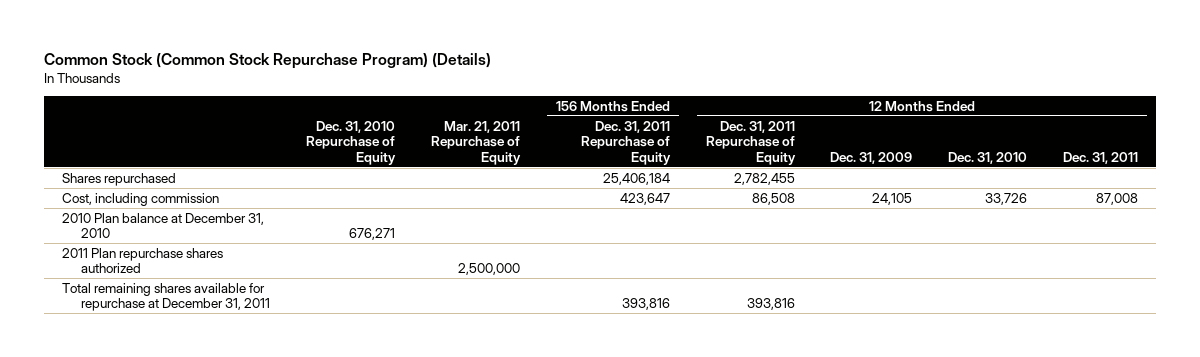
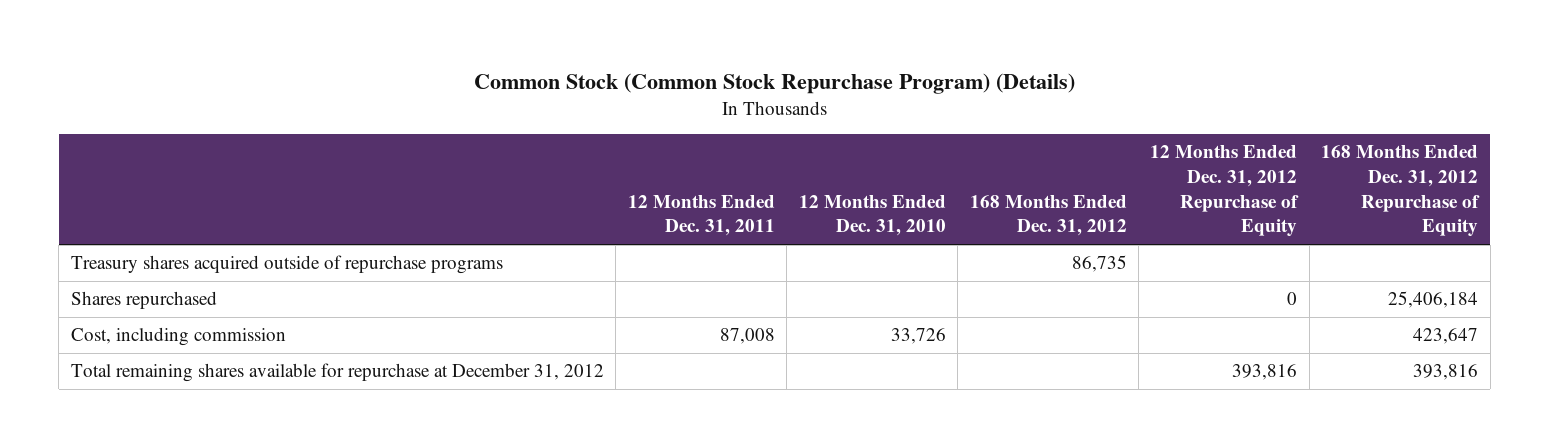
- | Dec. 31, 2010 Repurchase of Equity | Mar. 21, 2011 Repurchase of Equity | 156 Months Ended Dec. 31, 2011 Repurchase of Equity | 12 Months Ended Dec. 31, 2011 Repurchase of Equity | 12 Months Ended Dec. 31, 2009 | 12 Months Ended Dec. 31, 2010 | 12 Months Ended Dec. 31, 2011
+ | 12 Months Ended Dec. 31, 2011 | 12 Months Ended Dec. 31, 2010 | 168 Months Ended Dec. 31, 2012 | 12 Months Ended Dec. 31, 2012 Repurchase of Equity | 168 Months Ended Dec. 31, 2012 Repurchase of Equity
+ Treasury shares acquired outside of repurchase programs | | | 86,735 | |
- 2010 Plan balance at December 31, 2010 | 676,271 | | | | | |
- 2011 Plan repurchase shares authorized | | 2,500,000 | | | | |
- Total remaining shares available for repurchase at December 31, 2011 | | | 393,816 | 393,816 | | |
+ Total remaining shares available for repurchase at December 31, 2012 | | | | 393,816 | 393,816

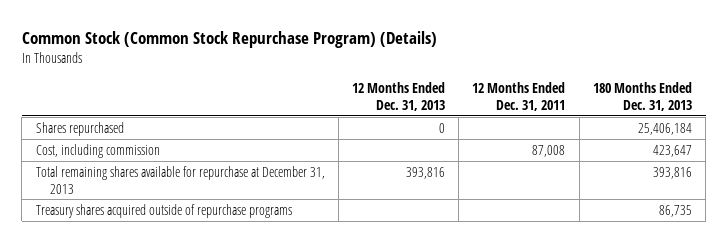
- | 12 Months Ended Dec. 31, 2011 | 12 Months Ended Dec. 31, 2010 | 168 Months Ended Dec. 31, 2012 | 12 Months Ended Dec. 31, 2012 Repurchase of Equity | 168 Months Ended Dec. 31, 2012 Repurchase of Equity
+ | 12 Months Ended Dec. 31, 2013 | 12 Months Ended Dec. 31, 2011 | 180 Months Ended Dec. 31, 2013
- Total remaining shares available for repurchase at December 31, 2012 | | | | 393,816 | 393,816
+ Total remaining shares available for repurchase at December 31, 2013 | 393,816 | | 393,816
moved down: Treasury shares acquired outside of repurchase programs | | | 86,735

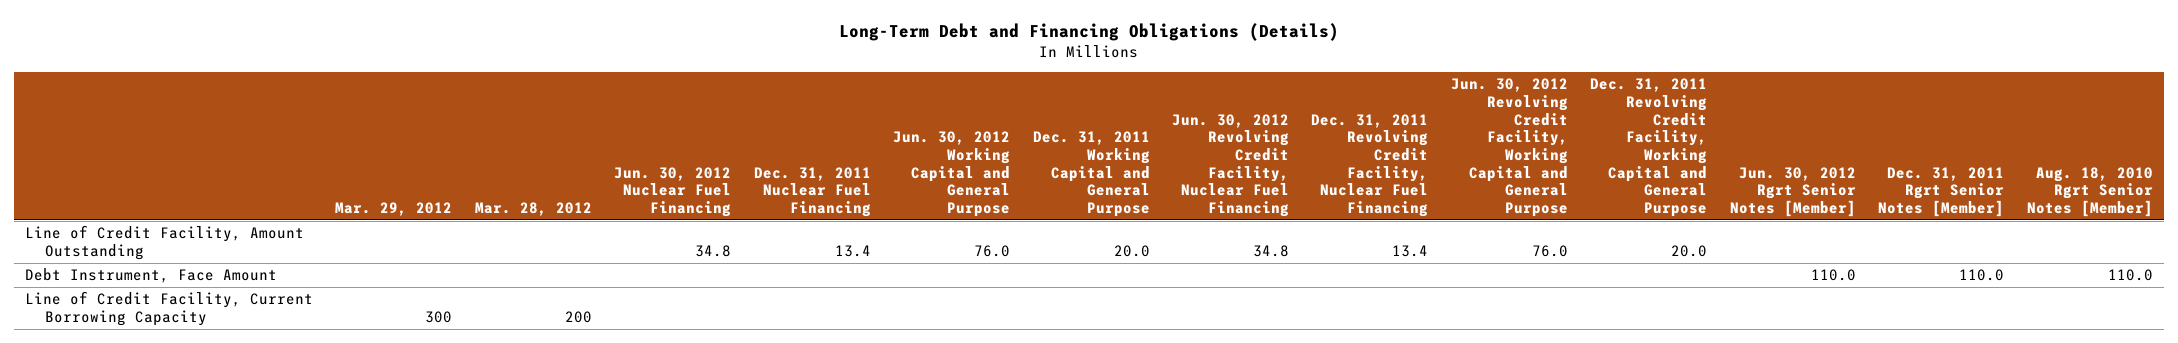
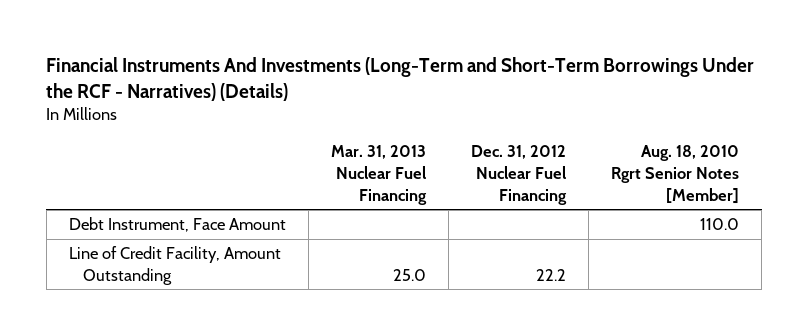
- Long-Term Debt and Financing Obligations (Details)
+ Financial Instruments And Investments (Long-Term and Short-Term Borrowings Under the RCF - Narratives) (Details)
- | Mar. 29, 2012 | Mar. 28, 2012 | Jun. 30, 2012 Nuclear Fuel Financing | Dec. 31, 2011 Nuclear Fuel Financing | Jun. 30, 2012 Working Capital and General Purpose | Dec. 31, 2011 Working Capital and General Purpose | Jun. 30, 2012 Revolving Credit Facility, Nuclear Fuel Financing | Dec. 31, 2011 Revolving Credit Facility, Nuclear Fuel Financing | Jun. 30, 2012 Revolving Credit Facility, Working Capital and General Purpose | Dec. 31, 2011 Revolving Credit Facility, Working Capital and General Purpose | Jun. 30, 2012 Rgrt Senior Notes [Member] | Dec. 31, 2011 Rgrt Senior Notes [Member] | Aug. 18, 2010 Rgrt Senior Notes [Member]
+ | Mar. 31, 2013 Nuclear Fuel Financing | Dec. 31, 2012 Nuclear Fuel Financing | Aug. 18, 2010 Rgrt Senior Notes [Member]
- Line of Credit Facility, Current Borrowing Capacity | 300 | 200 | | | | | | | | | | |
moved down: Line of Credit Facility, Amount Outstanding | 25.0 | 22.2 |

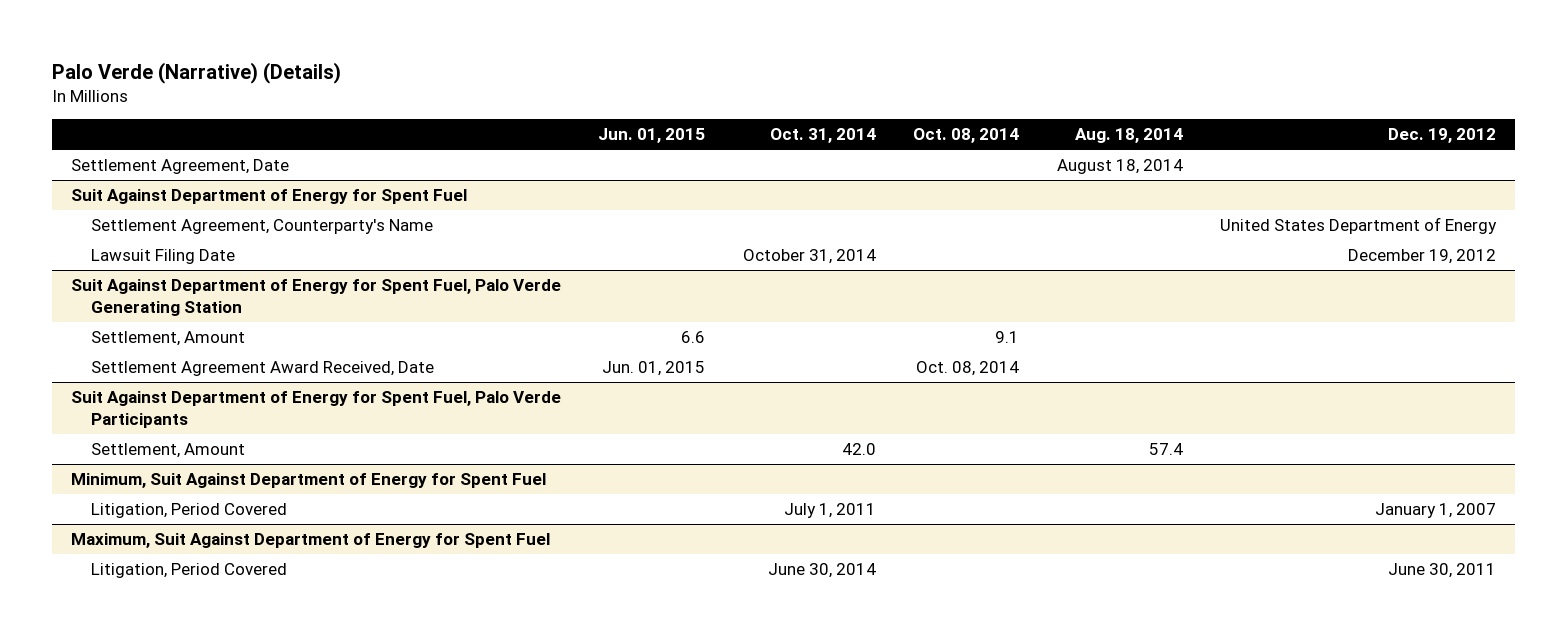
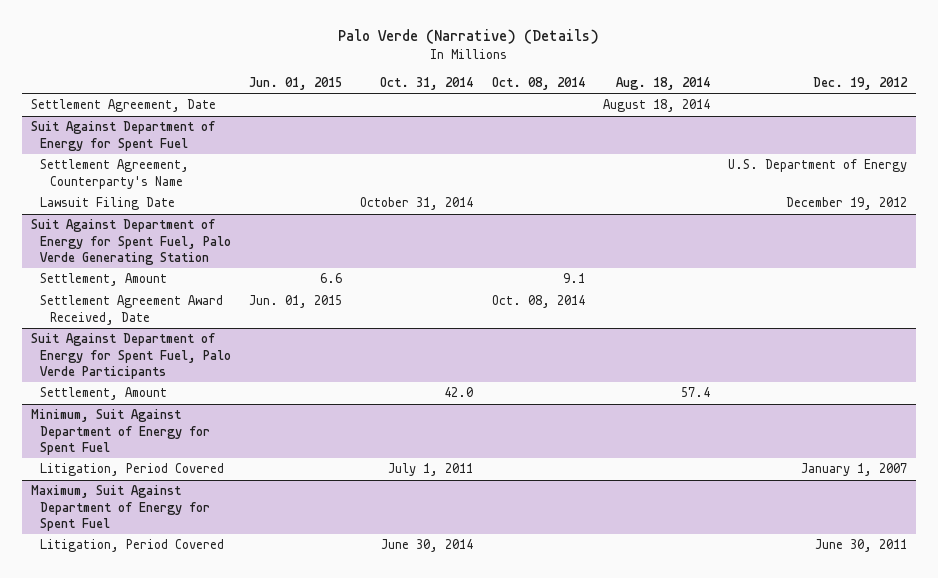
@ Suit Against Department of Energy for Spent Fuel
- Settlement Agreement, Counterparty's Name | | | | | United States Department of Energy
+ Settlement Agreement, Counterparty's Name | | | | | U.S. Department of Energy

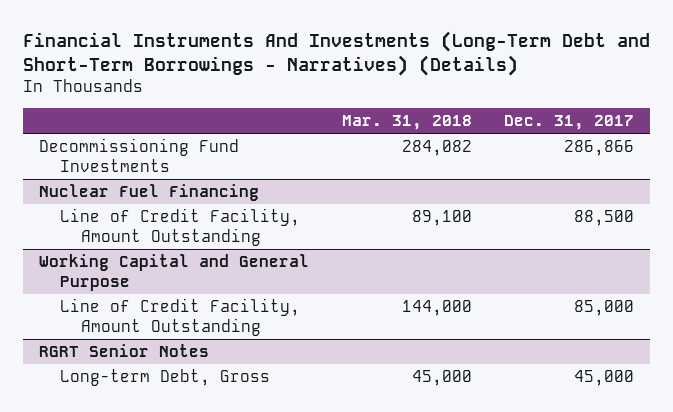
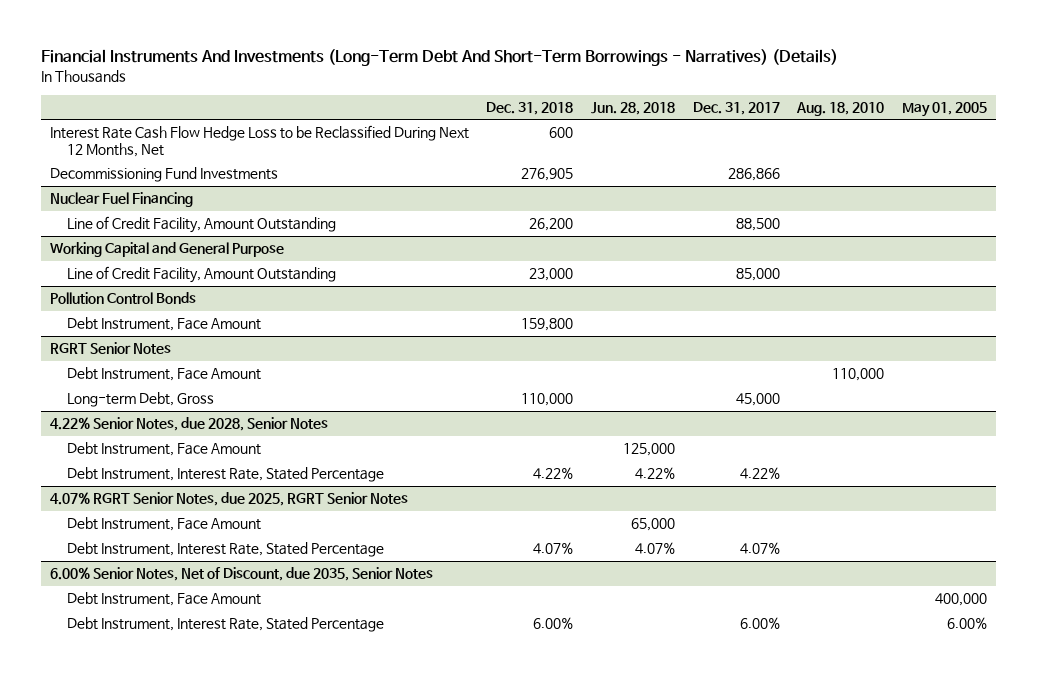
- Financial Instruments And Investments (Long-Term Debt and Short-Term Borrowings - Narratives) (Details)
+ Financial Instruments And Investments (Long-Term Debt And Short-Term Borrowings - Narratives) (Details)
- | Mar. 31, 2018 | Dec. 31, 2017
+ | Dec. 31, 2018 | Jun. 28, 2018 | Dec. 31, 2017 | Aug. 18, 2010 | May 01, 2005
+ Interest Rate Cash Flow Hedge Loss to be Reclassified During Next 12 Months, Net | 600 | | | |
+ Pollution Control Bonds
+ Debt Instrument, Face Amount | 159,800 | | | |
@ RGRT Senior Notes
+ Debt Instrument, Face Amount | | | | 110,000 |
+ 4.22% Senior Notes, due 2028, Senior Notes
+ Debt Instrument, Face Amount | | 125,000 | | |
+ Debt Instrument, Interest Rate, Stated Percentage | 4.22% | 4.22% | 4.22% | |
+ 4.07% RGRT Senior Notes, due 2025, RGRT Senior Notes
+ Debt Instrument, Face Amount | | 65,000 | | |
+ Debt Instrument, Interest Rate, Stated Percentage | 4.07% | 4.07% | 4.07% | |
+ 6.00% Senior Notes, Net of Discount, due 2035, Senior Notes
+ Debt Instrument, Face Amount | | | | | 400,000
+ Debt Instrument, Interest Rate, Stated Percentage | 6.00% | | 6.00% | | 6.00%

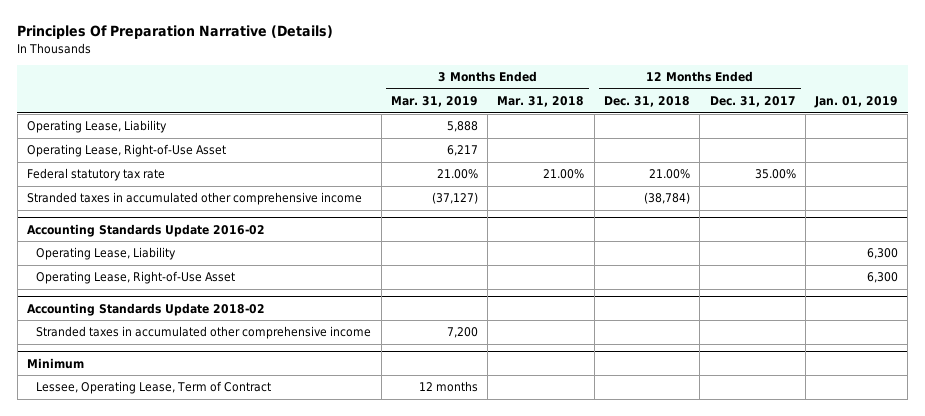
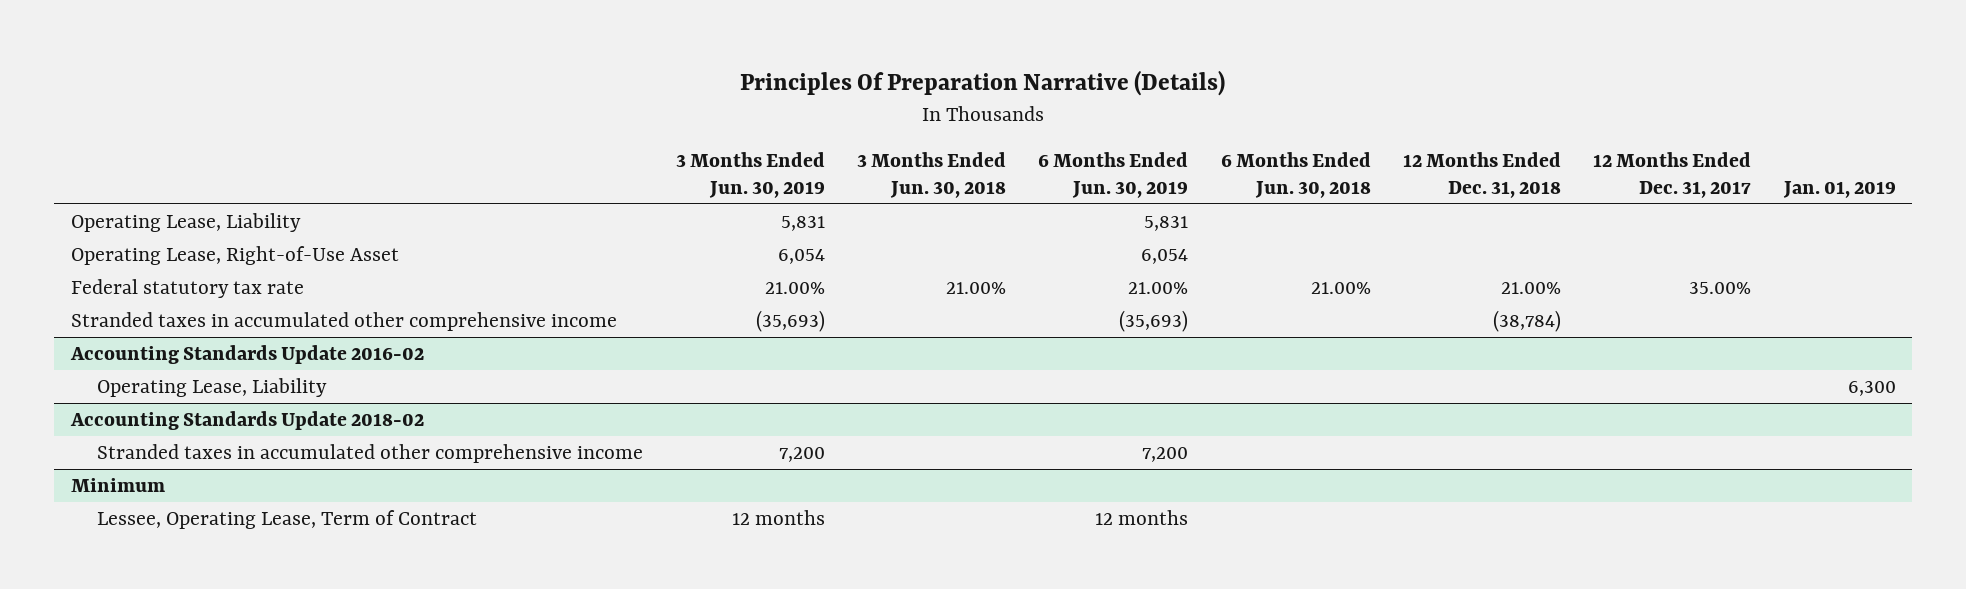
- | 3 Months Ended Mar. 31, 2019 | 3 Months Ended Mar. 31, 2018 | 12 Months Ended Dec. 31, 2018 | 12 Months Ended Dec. 31, 2017 | Jan. 01, 2019
+ | 3 Months Ended Jun. 30, 2019 | 3 Months Ended Jun. 30, 2018 | 6 Months Ended Jun. 30, 2019 | 6 Months Ended Jun. 30, 2018 | 12 Months Ended Dec. 31, 2018 | 12 Months Ended Dec. 31, 2017 | Jan. 01, 2019
@ Accounting Standards Update 2016-02
- Operating Lease, Right-of-Use Asset | | | | | 6,300

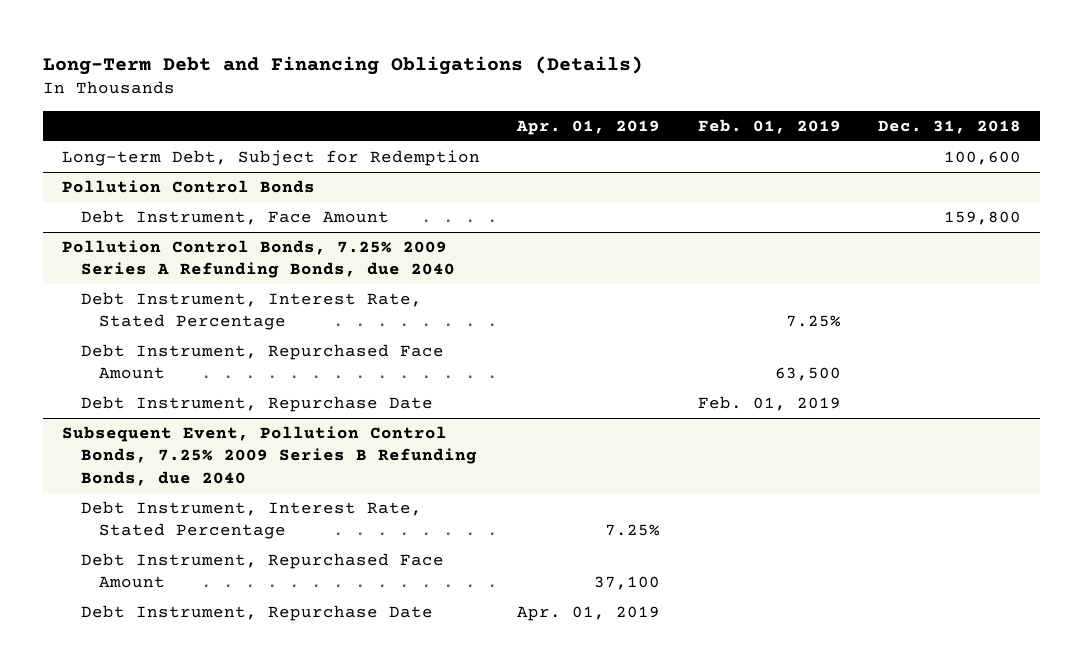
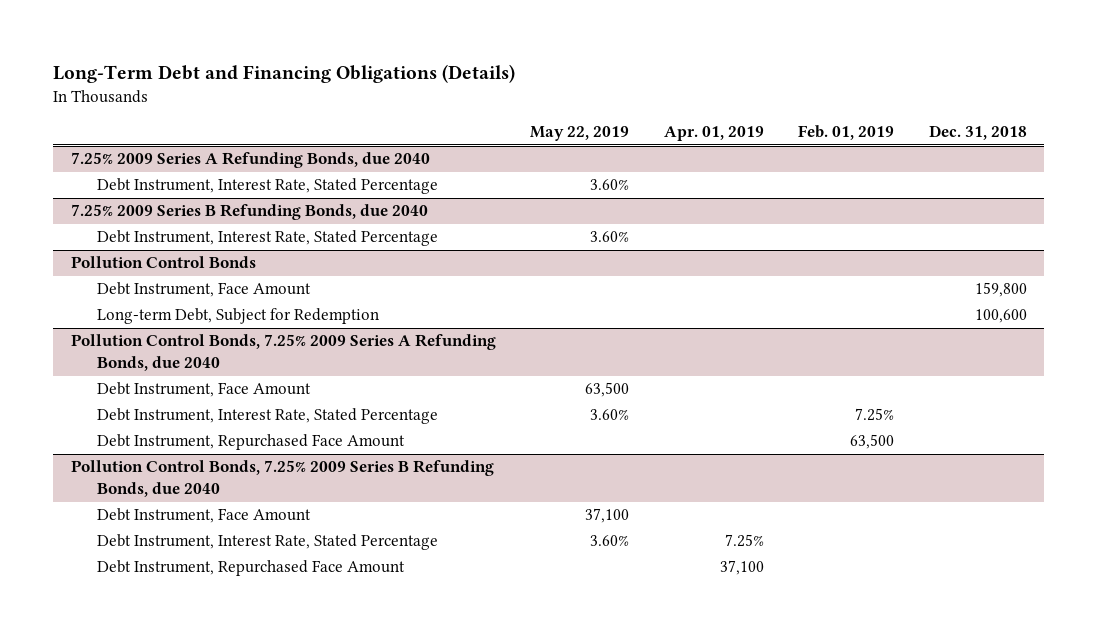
- | Apr. 01, 2019 | Feb. 01, 2019 | Dec. 31, 2018
+ | May 22, 2019 | Apr. 01, 2019 | Feb. 01, 2019 | Dec. 31, 2018
- Long-term Debt, Subject for Redemption | | | 100,600
+ 7.25% 2009 Series A Refunding Bonds, due 2040
+ Debt Instrument, Interest Rate, Stated Percentage | 3.60% | | |
+ 7.25% 2009 Series B Refunding Bonds, due 2040
+ Debt Instrument, Interest Rate, Stated Percentage | 3.60% | | |
@ Pollution Control Bonds
+ Long-term Debt, Subject for Redemption | | | | 100,600
@ Pollution Control Bonds, 7.25% 2009 Series A Refunding Bonds, due 2040
+ Debt Instrument, Face Amount | 63,500 | | |
- Debt Instrument, Repurchase Date | | Feb. 01, 2019 |
- Subsequent Event, Pollution Control Bonds, 7.25% 2009 Series B Refunding Bonds, due 2040
+ Pollution Control Bonds, 7.25% 2009 Series B Refunding Bonds, due 2040
+ Debt Instrument, Face Amount | 37,100 | | |
- Debt Instrument, Repurchase Date | Apr. 01, 2019 | |

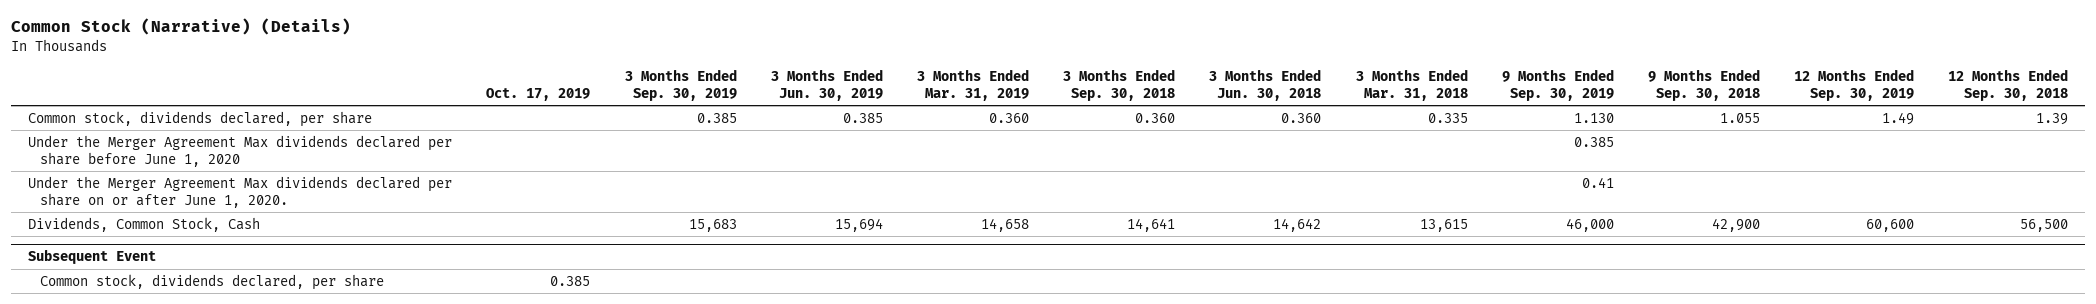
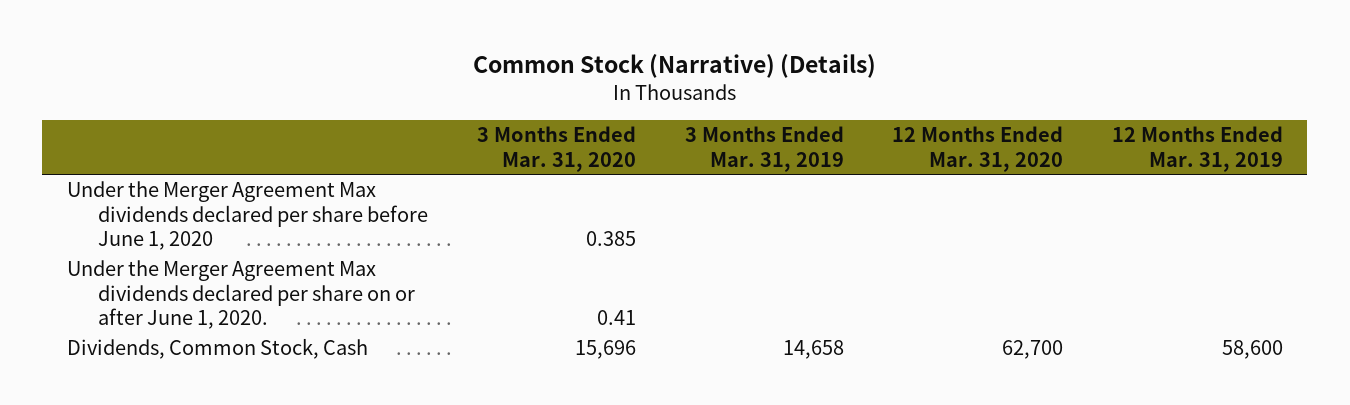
- | Oct. 17, 2019 | 3 Months Ended Sep. 30, 2019 | 3 Months Ended Jun. 30, 2019 | 3 Months Ended Mar. 31, 2019 | 3 Months Ended Sep. 30, 2018 | 3 Months Ended Jun. 30, 2018 | 3 Months Ended Mar. 31, 2018 | 9 Months Ended Sep. 30, 2019 | 9 Months Ended Sep. 30, 2018 | 12 Months Ended Sep. 30, 2019 | 12 Months Ended Sep. 30, 2018
+ | 3 Months Ended Mar. 31, 2020 | 3 Months Ended Mar. 31, 2019 | 12 Months Ended Mar. 31, 2020 | 12 Months Ended Mar. 31, 2019
- Common stock, dividends declared, per share | | 0.385 | 0.385 | 0.360 | 0.360 | 0.360 | 0.335 | 1.130 | 1.055 | 1.49 | 1.39
- Subsequent Event
- Common stock, dividends declared, per share | 0.385 | | | | | | | | | |

